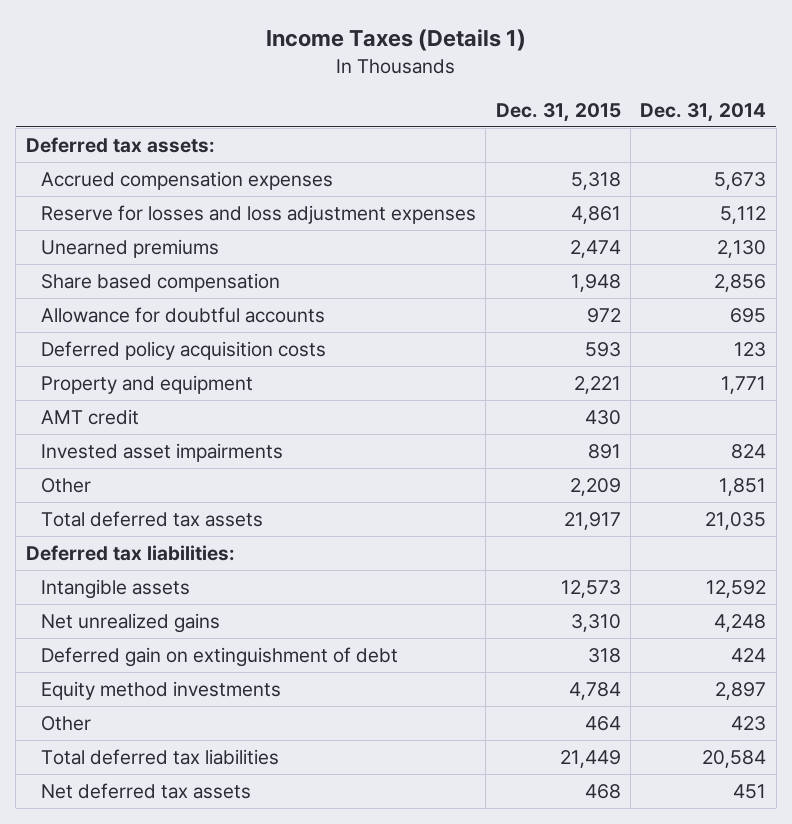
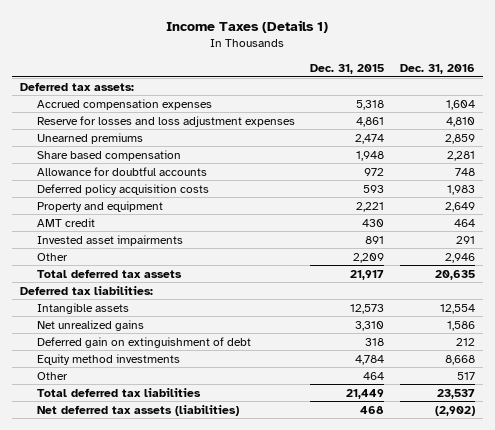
- | Dec. 31, 2015 | Dec. 31, 2014
+ | Dec. 31, 2015 | Dec. 31, 2016
- Net deferred tax assets | 468 | 451
+ Net deferred tax assets (liabilities) | 468 | (2,902)

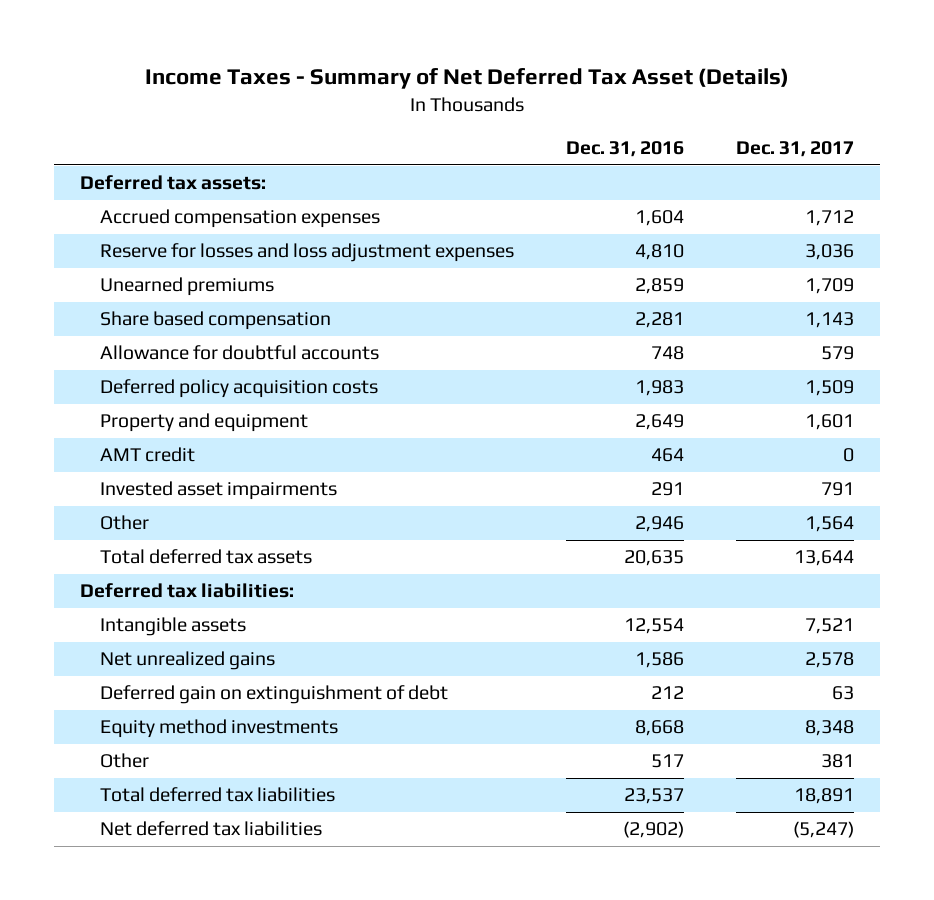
- Income Taxes (Details 1)
+ Income Taxes - Summary of Net Deferred Tax Asset (Details)
- | Dec. 31, 2015 | Dec. 31, 2016
+ | Dec. 31, 2016 | Dec. 31, 2017
- Net deferred tax assets (liabilities) | 468 | (2,902)
+ Net deferred tax liabilities | (2,902) | (5,247)

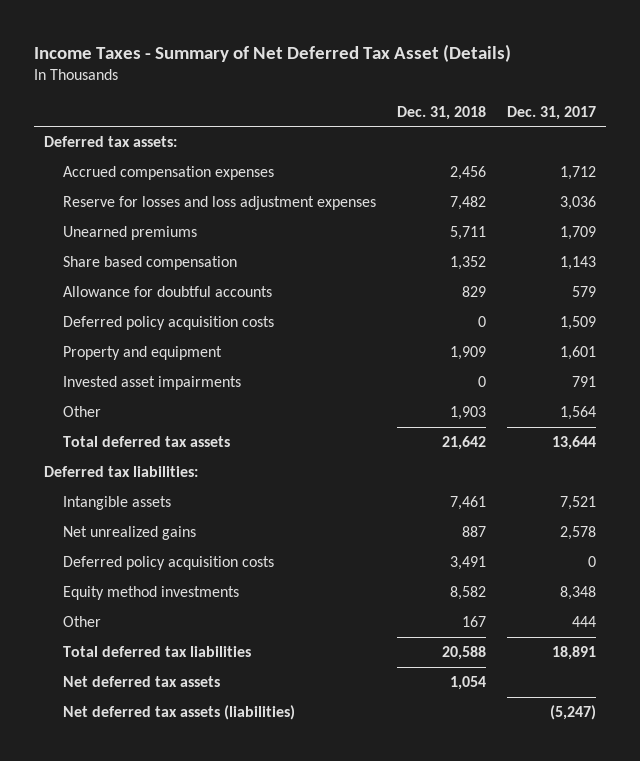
- | Dec. 31, 2016 | Dec. 31, 2017
+ | Dec. 31, 2018 | Dec. 31, 2017
- AMT credit | 464 | 0
- Deferred gain on extinguishment of debt | 212 | 63
+ Deferred policy acquisition costs | 3,491 | 0
- Other | 517 | 381
+ Other | 167 | 444
- Net deferred tax liabilities | (2,902) | (5,247)
+ Net deferred tax assets | 1,054 |
+ Net deferred tax assets (liabilities) | | (5,247)

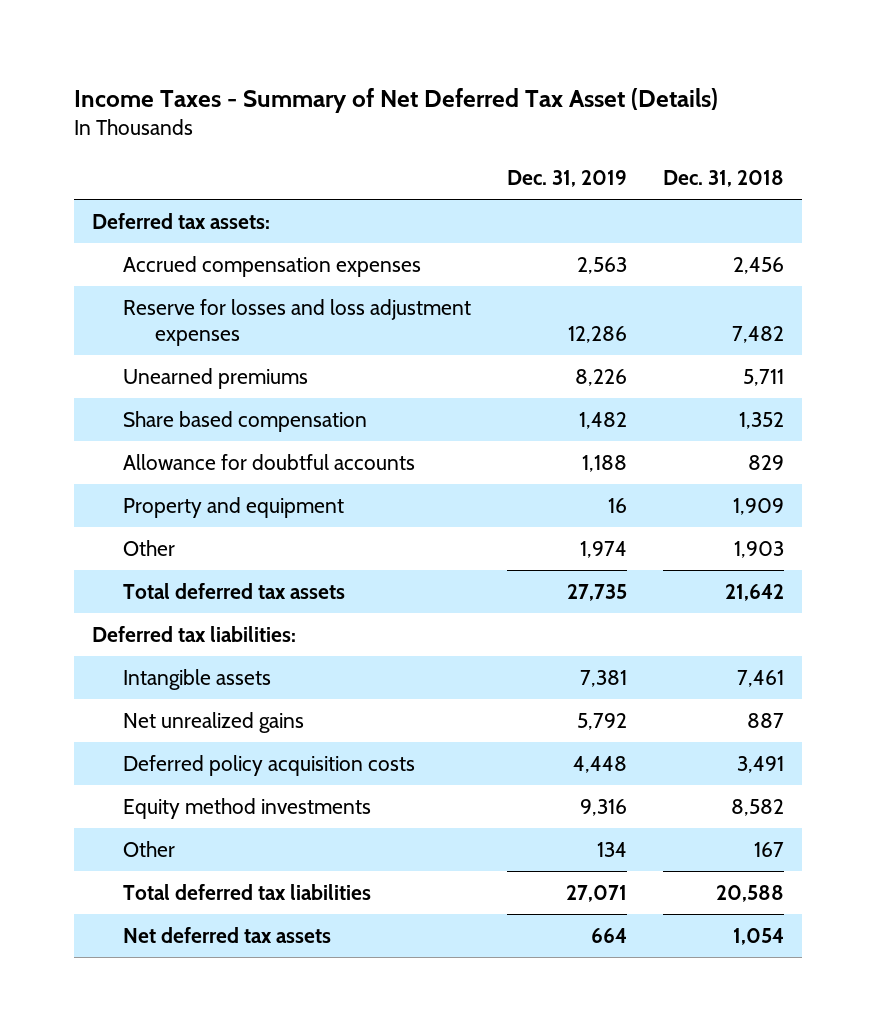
- | Dec. 31, 2018 | Dec. 31, 2017
+ | Dec. 31, 2019 | Dec. 31, 2018
- Deferred policy acquisition costs | 0 | 1,509
- Invested asset impairments | 0 | 791
- Net deferred tax assets (liabilities) | | (5,247)

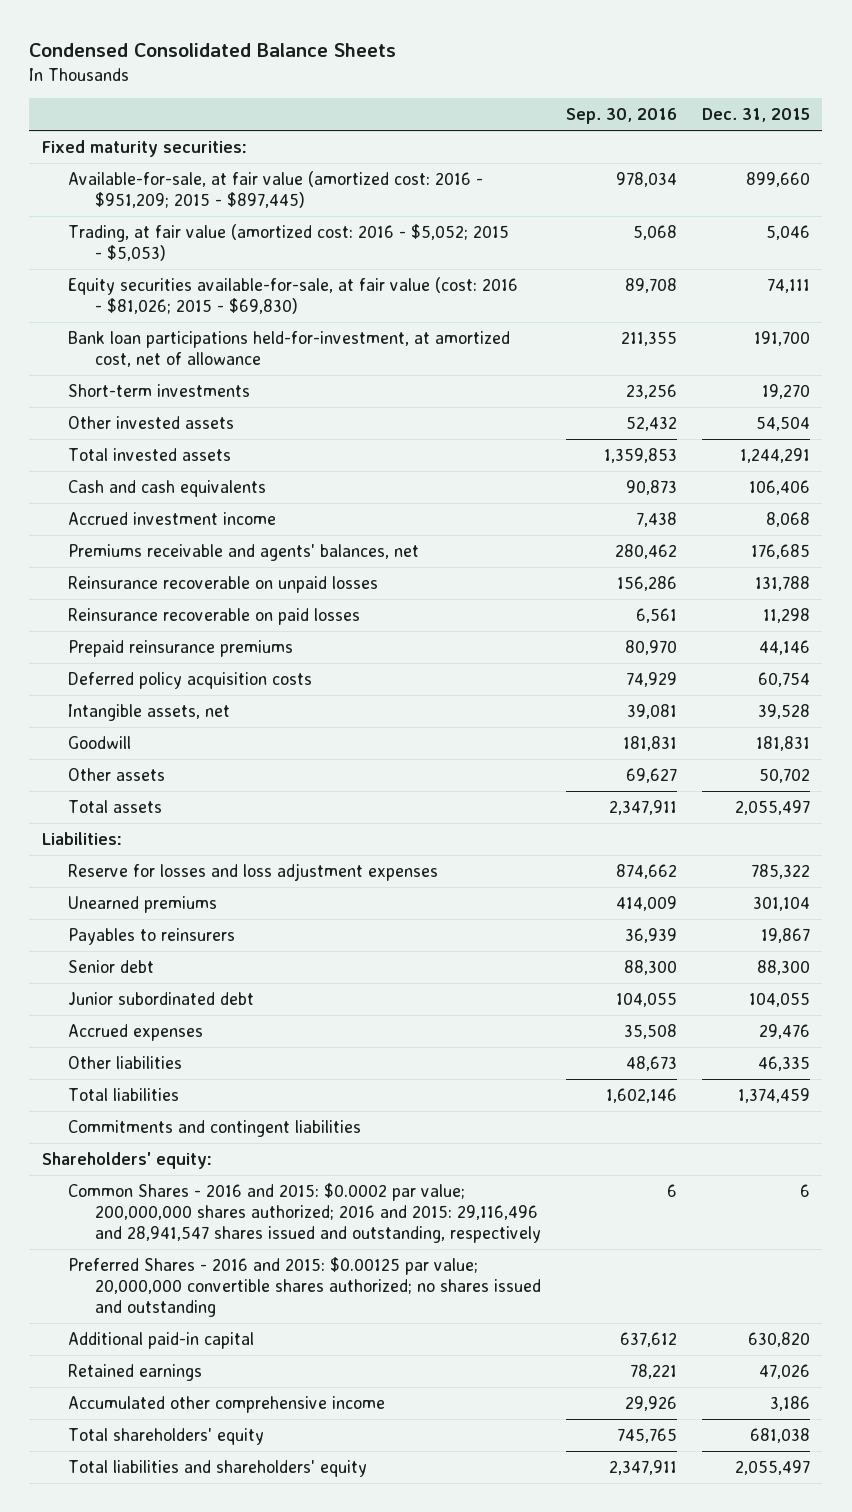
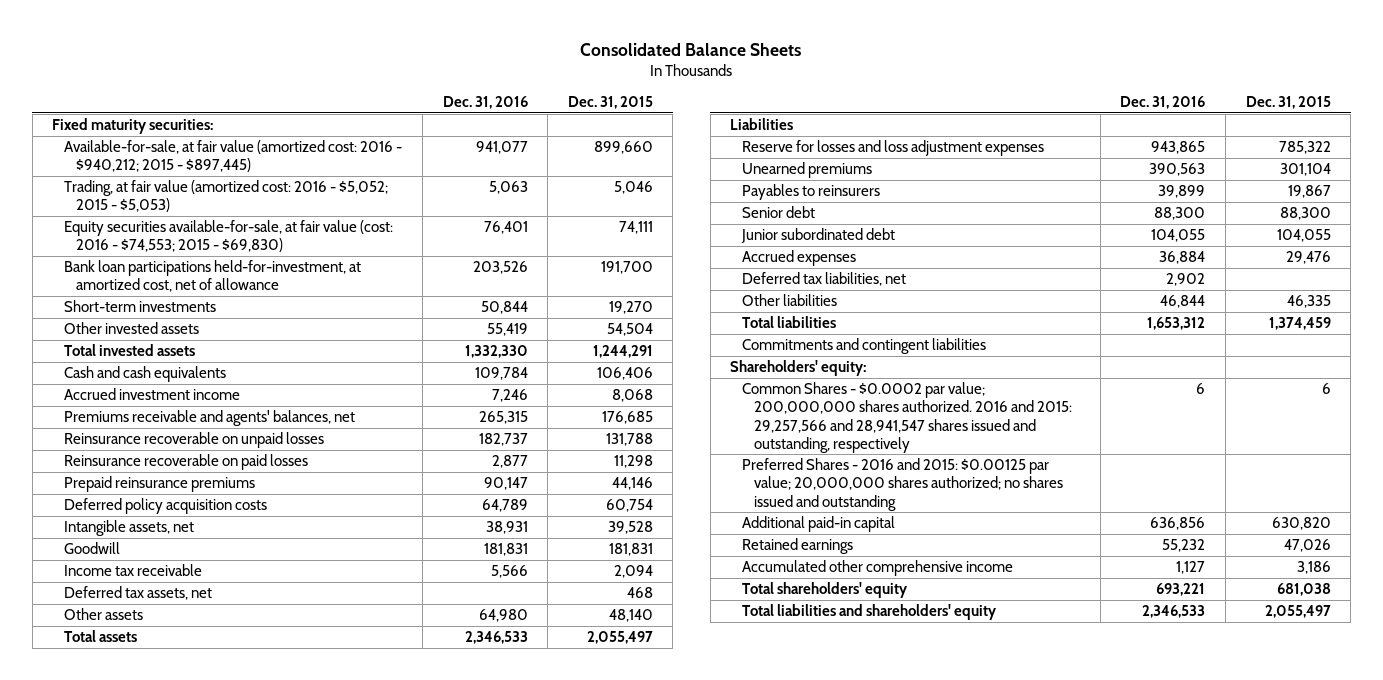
- Condensed Consolidated Balance Sheets
+ Consolidated Balance Sheets
- | Sep. 30, 2016 | Dec. 31, 2015
+ | Dec. 31, 2016 | Dec. 31, 2015
- Available-for-sale, at fair value (amortized cost: 2016 - $951,209; 2015 - $897,445) | 978,034 | 899,660
+ Available-for-sale, at fair value (amortized cost: 2016 - $940,212; 2015 - $897,445) | 941,077 | 899,660
- Equity securities available-for-sale, at fair value (cost: 2016 - $81,026; 2015 - $69,830) | 89,708 | 74,111
+ Equity securities available-for-sale, at fair value (cost: 2016 - $74,553; 2015 - $69,830) | 76,401 | 74,111
- Other assets | 69,627 | 50,702
+ Income tax receivable | 5,566 | 2,094
+ Deferred tax assets, net | | 468
+ Other assets | 64,980 | 48,140
- Liabilities:
+ Liabilities
+ Deferred tax liabilities, net | 2,902 |
- Common Shares - 2016 and 2015: $0.0002 par value; 200,000,000 shares authorized; 2016 and 2015: 29,116,496 and 28,941,547 shares issued and outstanding, respectively | 6 | 6
- Preferred Shares - 2016 and 2015: $0.00125 par value; 20,000,000 convertible shares authorized; no shares issued and outstanding
+ Common Shares - $0.0002 par value; 200,000,000 shares authorized. 2016 and 2015: 29,257,566 and 28,941,547 shares issued and outstanding, respectively | 6 | 6
+ Preferred Shares - 2016 and 2015: $0.00125 par value; 20,000,000 shares authorized; no shares issued and outstanding

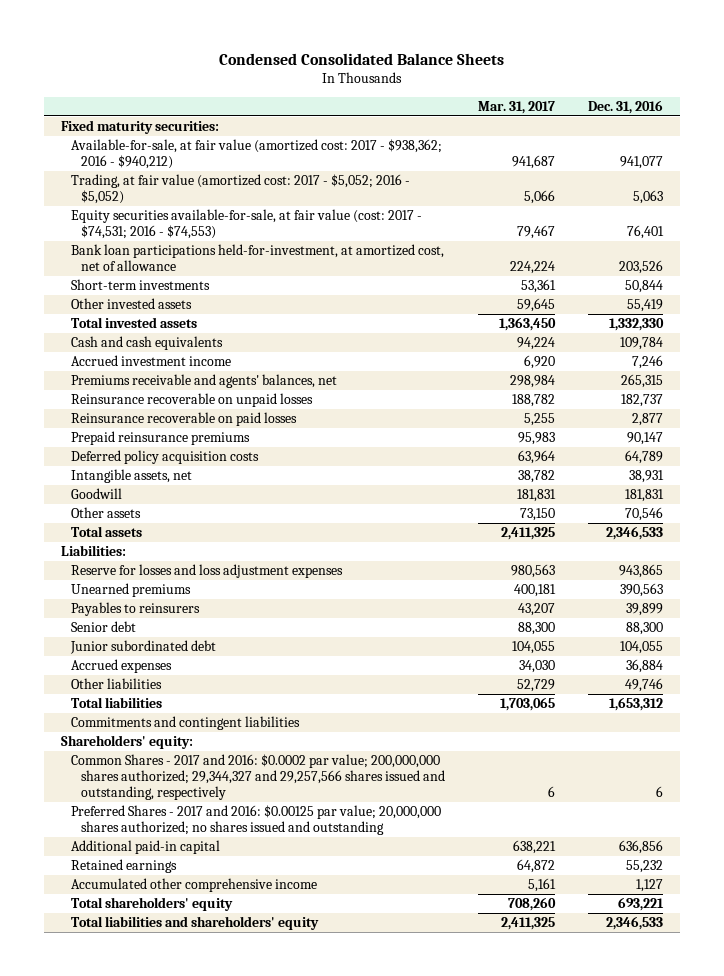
- Consolidated Balance Sheets
+ Condensed Consolidated Balance Sheets
- | Dec. 31, 2016 | Dec. 31, 2015
+ | Mar. 31, 2017 | Dec. 31, 2016
- Available-for-sale, at fair value (amortized cost: 2016 - $940,212; 2015 - $897,445) | 941,077 | 899,660
- Trading, at fair value (amortized cost: 2016 - $5,052; 2015 - $5,053) | 5,063 | 5,046
- Equity securities available-for-sale, at fair value (cost: 2016 - $74,553; 2015 - $69,830) | 76,401 | 74,111
+ Available-for-sale, at fair value (amortized cost: 2017 - $938,362; 2016 - $940,212) | 941,687 | 941,077
+ Trading, at fair value (amortized cost: 2017 - $5,052; 2016 - $5,052) | 5,066 | 5,063
+ Equity securities available-for-sale, at fair value (cost: 2017 - $74,531; 2016 - $74,553) | 79,467 | 76,401
- Income tax receivable | 5,566 | 2,094
- Deferred tax assets, net | | 468
- Other assets | 64,980 | 48,140
+ Other assets | 73,150 | 70,546
- Liabilities
+ Liabilities:
- Deferred tax liabilities, net | 2,902 |
- Other liabilities | 46,844 | 46,335
+ Other liabilities | 52,729 | 49,746
- Common Shares - $0.0002 par value; 200,000,000 shares authorized. 2016 and 2015: 29,257,566 and 28,941,547 shares issued and outstanding, respectively | 6 | 6
- Preferred Shares - 2016 and 2015: $0.00125 par value; 20,000,000 shares authorized; no shares issued and outstanding
+ Common Shares - 2017 and 2016: $0.0002 par value; 200,000,000 shares authorized; 29,344,327 and 29,257,566 shares issued and outstanding, respectively | 6 | 6
+ Preferred Shares - 2017 and 2016: $0.00125 par value; 20,000,000 shares authorized; no shares issued and outstanding

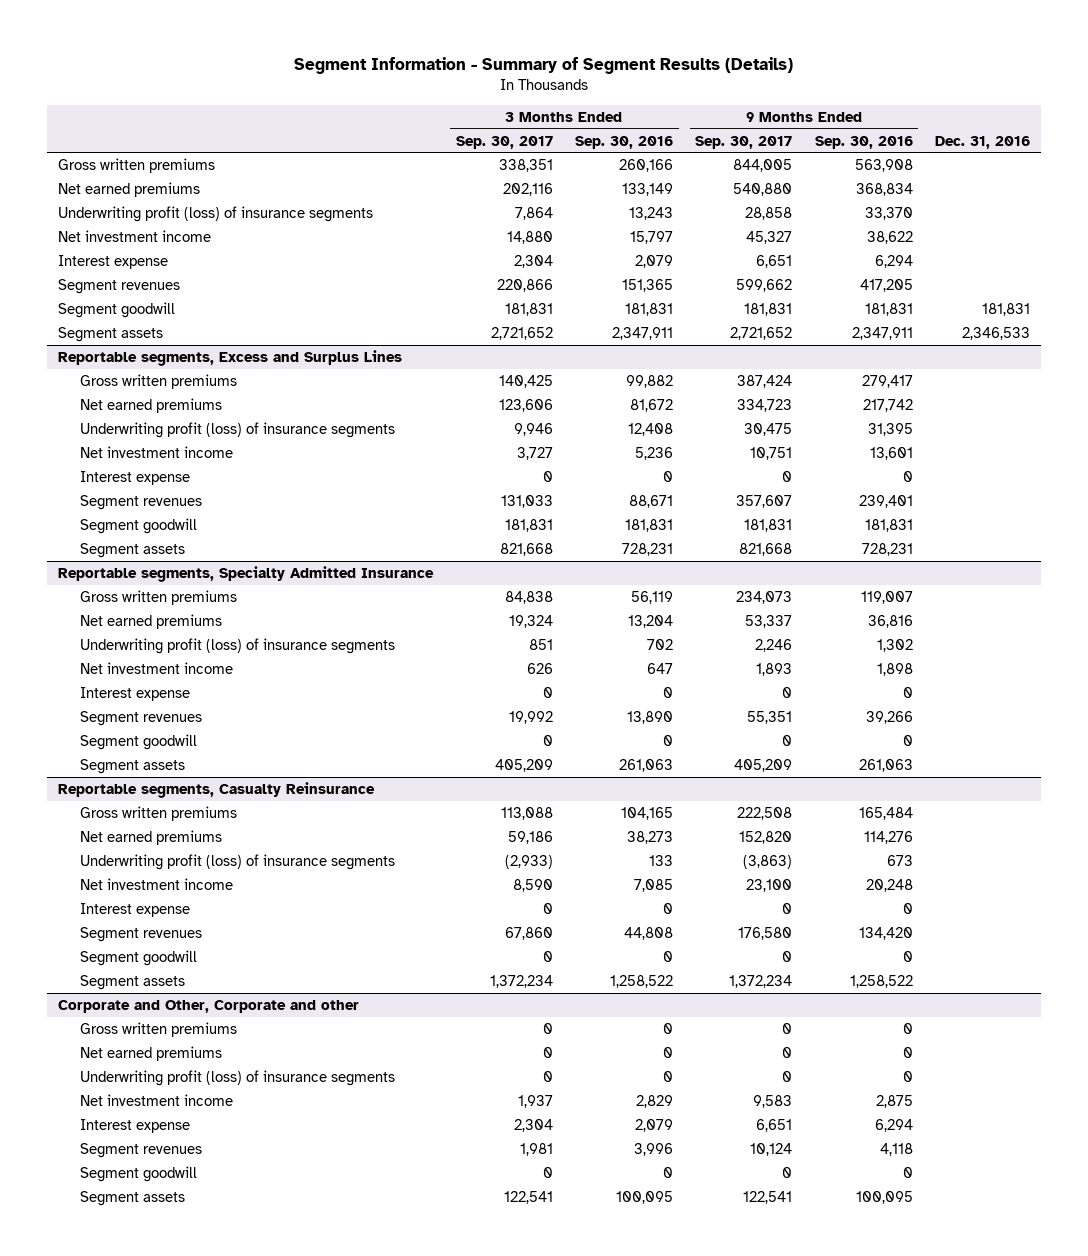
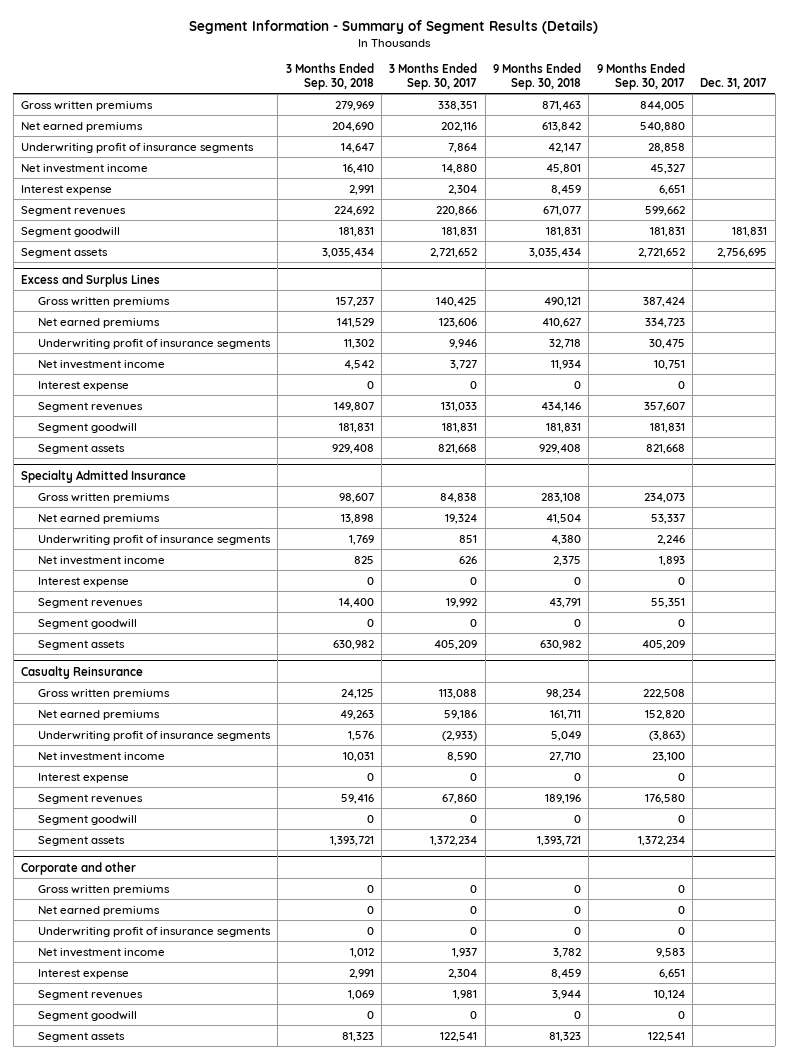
- | 3 Months Ended Sep. 30, 2017 | 3 Months Ended Sep. 30, 2016 | 9 Months Ended Sep. 30, 2017 | 9 Months Ended Sep. 30, 2016 | Dec. 31, 2016
+ | 3 Months Ended Sep. 30, 2018 | 3 Months Ended Sep. 30, 2017 | 9 Months Ended Sep. 30, 2018 | 9 Months Ended Sep. 30, 2017 | Dec. 31, 2017
- Underwriting profit (loss) of insurance segments | 7,864 | 13,243 | 28,858 | 33,370 |
+ Underwriting profit of insurance segments | 14,647 | 7,864 | 42,147 | 28,858 |
- Reportable segments, Excess and Surplus Lines
+ Excess and Surplus Lines
- Underwriting profit (loss) of insurance segments | 9,946 | 12,408 | 30,475 | 31,395 |
+ Underwriting profit of insurance segments | 11,302 | 9,946 | 32,718 | 30,475 |
- Reportable segments, Specialty Admitted Insurance
+ Specialty Admitted Insurance
- Underwriting profit (loss) of insurance segments | 851 | 702 | 2,246 | 1,302 |
+ Underwriting profit of insurance segments | 1,769 | 851 | 4,380 | 2,246 |
- Reportable segments, Casualty Reinsurance
+ Casualty Reinsurance
- Underwriting profit (loss) of insurance segments | (2,933) | 133 | (3,863) | 673 |
+ Underwriting profit of insurance segments | 1,576 | (2,933) | 5,049 | (3,863) |
- Corporate and Other, Corporate and other
+ Corporate and other
- Underwriting profit (loss) of insurance segments | 0 | 0 | 0 | 0 |
+ Underwriting profit of insurance segments | 0 | 0 | 0 | 0 |

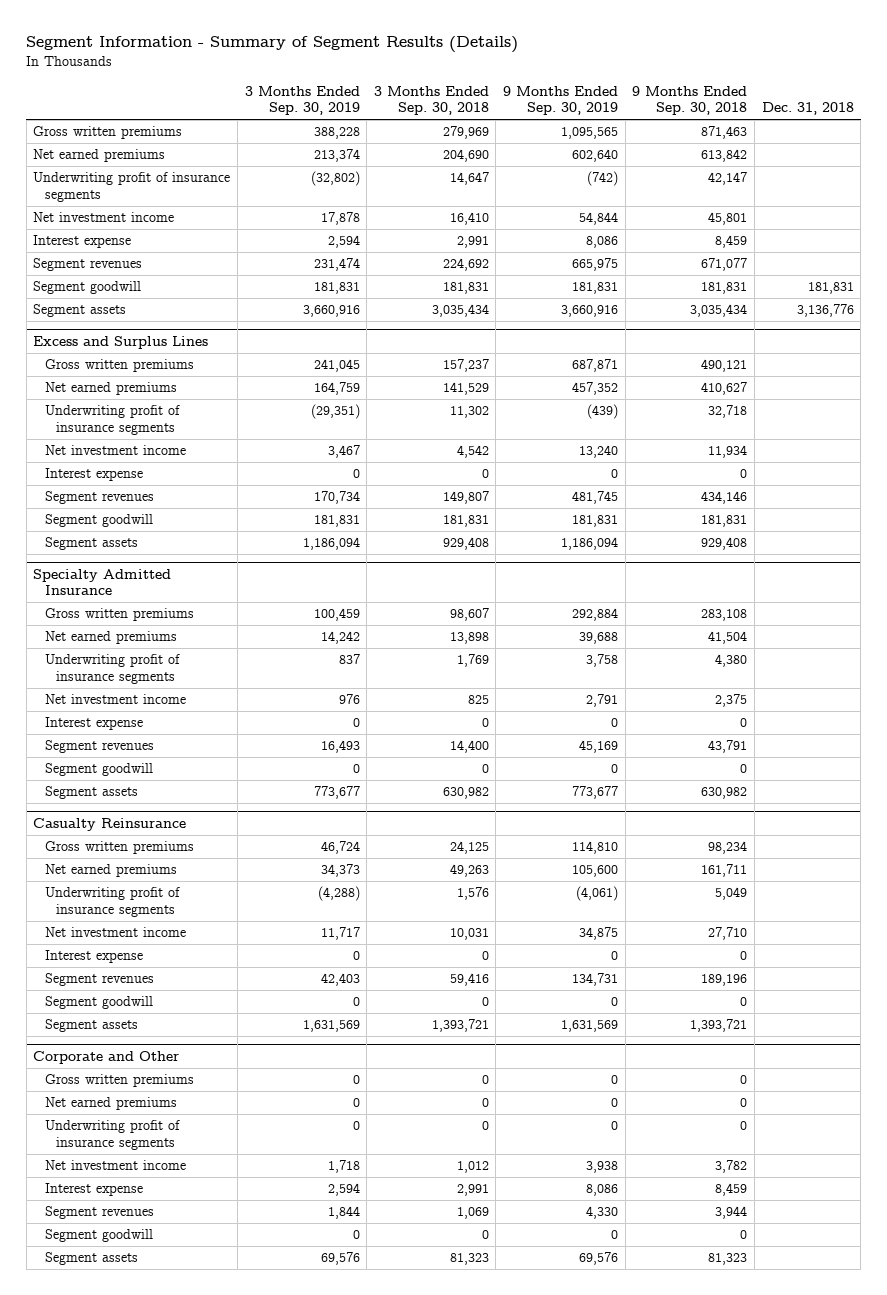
- | 3 Months Ended Sep. 30, 2018 | 3 Months Ended Sep. 30, 2017 | 9 Months Ended Sep. 30, 2018 | 9 Months Ended Sep. 30, 2017 | Dec. 31, 2017
+ | 3 Months Ended Sep. 30, 2019 | 3 Months Ended Sep. 30, 2018 | 9 Months Ended Sep. 30, 2019 | 9 Months Ended Sep. 30, 2018 | Dec. 31, 2018
- Corporate and other
+ Corporate and Other

